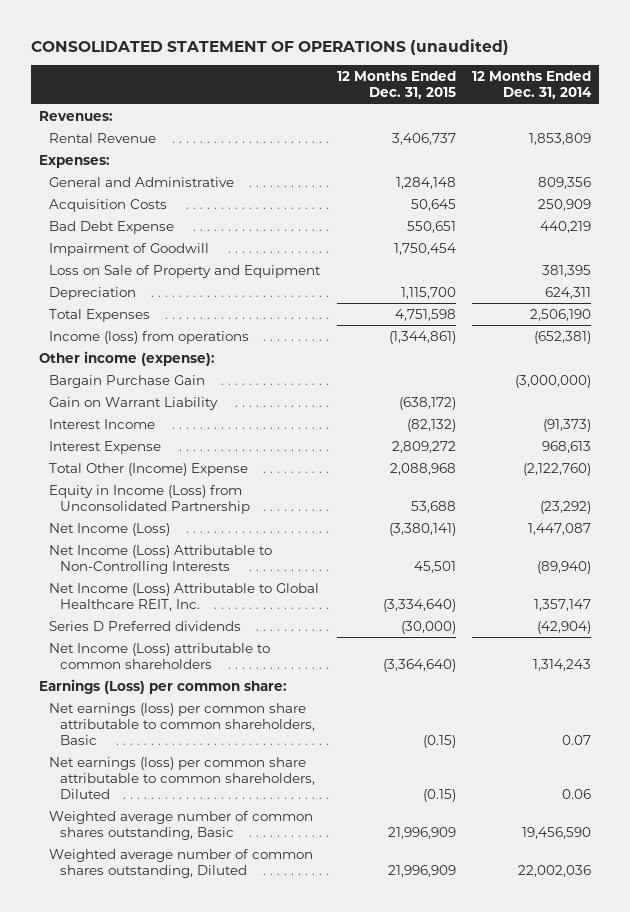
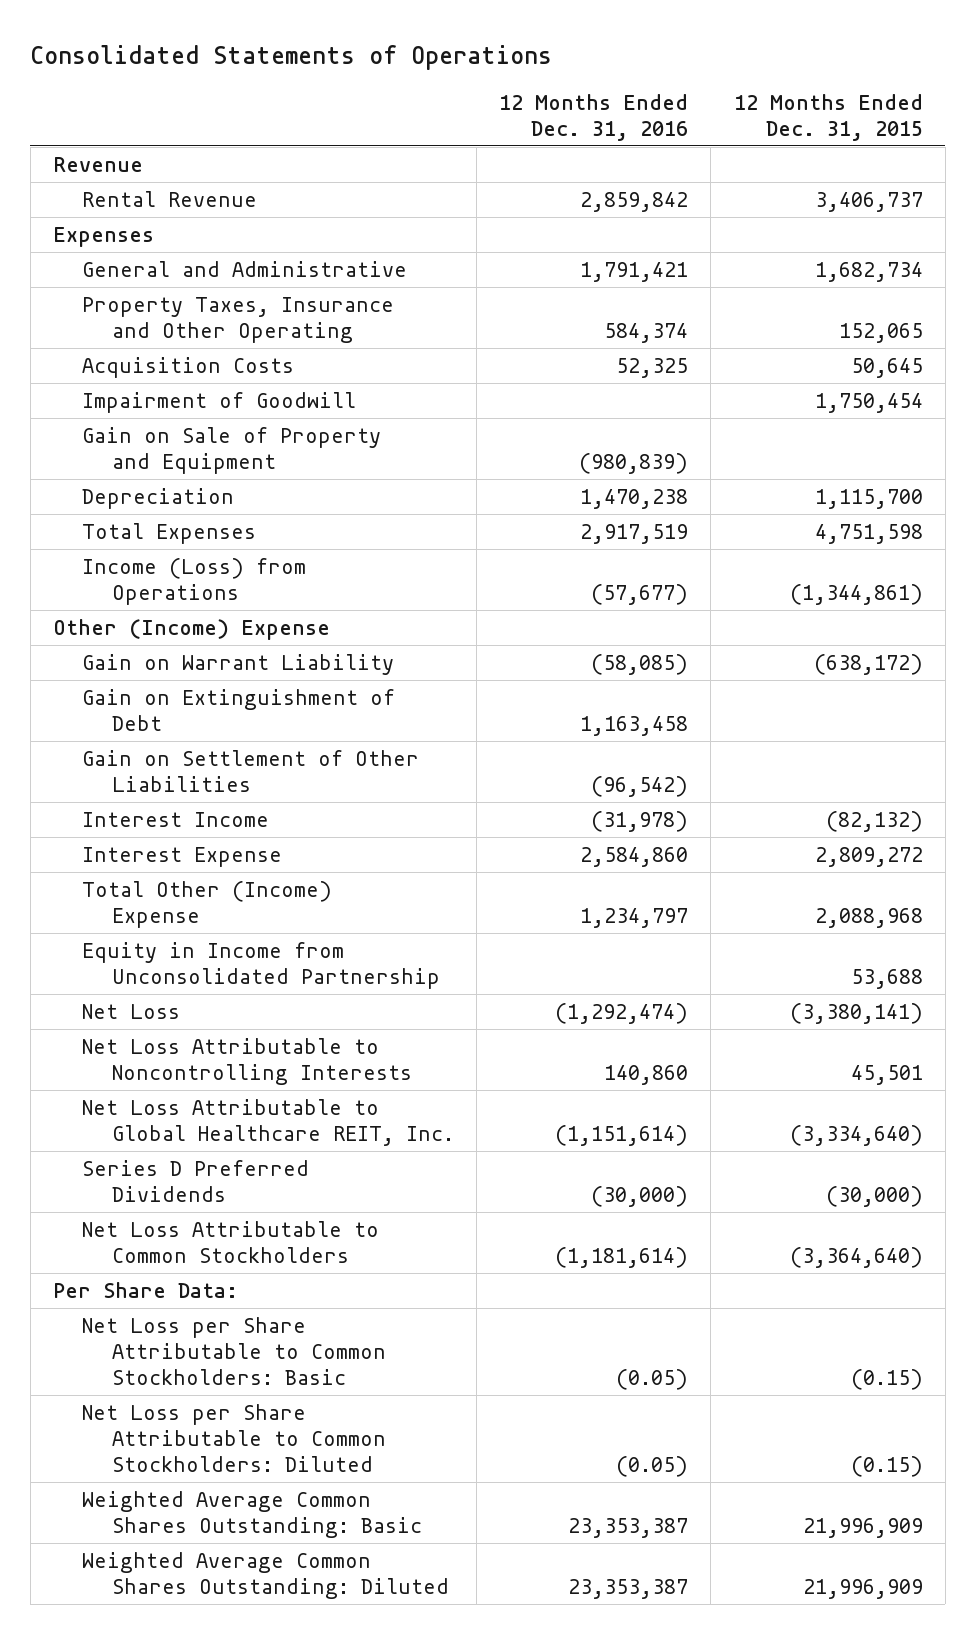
- CONSOLIDATED STATEMENT OF OPERATIONS (unaudited)
+ Consolidated Statements of Operations
- | 12 Months Ended Dec. 31, 2015 | 12 Months Ended Dec. 31, 2014
+ | 12 Months Ended Dec. 31, 2016 | 12 Months Ended Dec. 31, 2015
- Revenues:
+ Revenue
- Expenses:
- General and Administrative | 1,284,148 | 809,356
+ Expenses
+ General and Administrative | 1,791,421 | 1,682,734
+ Property Taxes, Insurance and Other Operating | 584,374 | 152,065
- Bad Debt Expense | 550,651 | 440,219
- Loss on Sale of Property and Equipment | | 381,395
+ Gain on Sale of Property and Equipment | (980,839) |
- Income (loss) from operations | (1,344,861) | (652,381)
- Other income (expense):
- Bargain Purchase Gain | | (3,000,000)
+ Income (Loss) from Operations | (57,677) | (1,344,861)
+ Other (Income) Expense
+ Gain on Extinguishment of Debt | 1,163,458 |
+ Gain on Settlement of Other Liabilities | (96,542) |
- Equity in Income (Loss) from Unconsolidated Partnership | 53,688 | (23,292)
- Net Income (Loss) | (3,380,141) | 1,447,087
- Net Income (Loss) Attributable to Non-Controlling Interests | 45,501 | (89,940)
- Net Income (Loss) Attributable to Global Healthcare REIT, Inc. | (3,334,640) | 1,357,147
- Series D Preferred dividends | (30,000) | (42,904)
- Net Income (Loss) attributable to common shareholders | (3,364,640) | 1,314,243
- Earnings (Loss) per common share:
- Net earnings (loss) per common share attributable to common shareholders, Basic | (0.15) | 0.07
- Net earnings (loss) per common share attributable to common shareholders, Diluted | (0.15) | 0.06
- Weighted average number of common shares outstanding, Basic | 21,996,909 | 19,456,590
- Weighted average number of common shares outstanding, Diluted | 21,996,909 | 22,002,036
+ Equity in Income from Unconsolidated Partnership | | 53,688
+ Net Loss | (1,292,474) | (3,380,141)
+ Net Loss Attributable to Noncontrolling Interests | 140,860 | 45,501
+ Net Loss Attributable to Global Healthcare REIT, Inc. | (1,151,614) | (3,334,640)
+ Series D Preferred Dividends | (30,000) | (30,000)
+ Net Loss Attributable to Common Stockholders | (1,181,614) | (3,364,640)
+ Per Share Data:
+ Net Loss per Share Attributable to Common Stockholders: Basic | (0.05) | (0.15)
+ Net Loss per Share Attributable to Common Stockholders: Diluted | (0.05) | (0.15)
+ Weighted Average Common Shares Outstanding: Basic | 23,353,387 | 21,996,909
+ Weighted Average Common Shares Outstanding: Diluted | 23,353,387 | 21,996,909

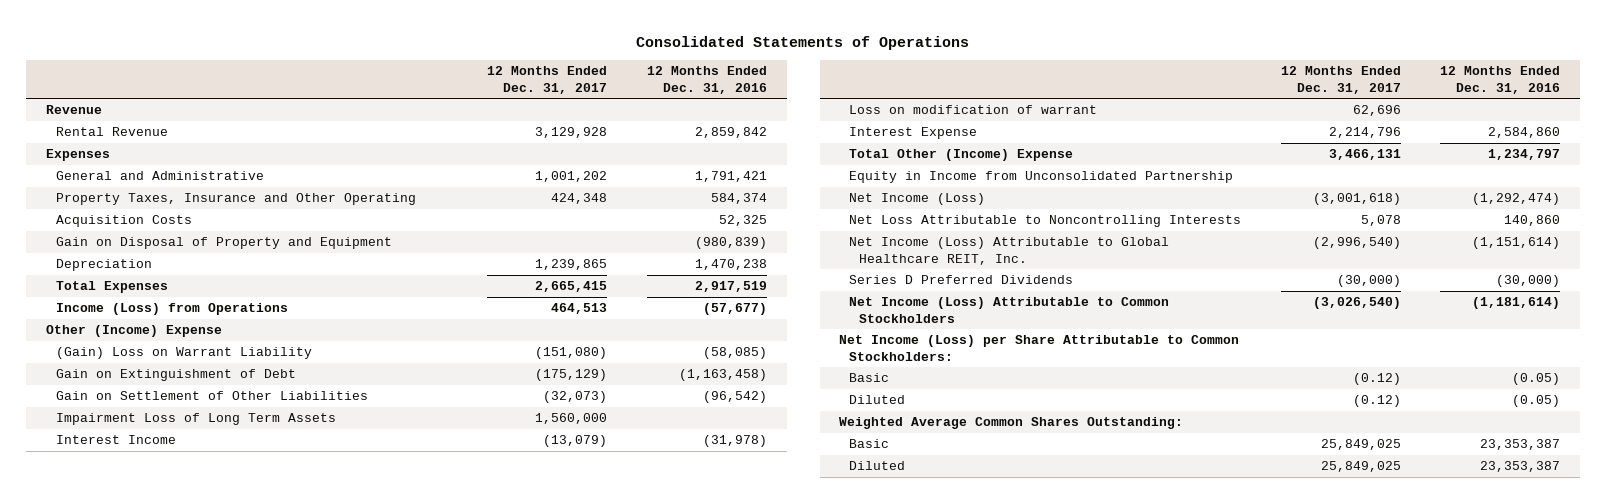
- | 12 Months Ended Dec. 31, 2016 | 12 Months Ended Dec. 31, 2015
+ | 12 Months Ended Dec. 31, 2017 | 12 Months Ended Dec. 31, 2016
- Impairment of Goodwill | | 1,750,454
- Gain on Sale of Property and Equipment | (980,839) |
+ Gain on Disposal of Property and Equipment | | (980,839)
- Gain on Warrant Liability | (58,085) | (638,172)
- Gain on Extinguishment of Debt | 1,163,458 |
+ (Gain) Loss on Warrant Liability | (151,080) | (58,085)
+ Gain on Extinguishment of Debt | (175,129) | (1,163,458)
+ Impairment Loss of Long Term Assets | 1,560,000 |
+ Loss on modification of warrant | 62,696 |
- Net Loss | (1,292,474) | (3,380,141)
+ Net Income (Loss) | (3,001,618) | (1,292,474)
- Net Loss Attributable to Global Healthcare REIT, Inc. | (1,151,614) | (3,334,640)
+ Net Income (Loss) Attributable to Global Healthcare REIT, Inc. | (2,996,540) | (1,151,614)
- Net Loss Attributable to Common Stockholders | (1,181,614) | (3,364,640)
- Per Share Data:
- Net Loss per Share Attributable to Common Stockholders: Basic | (0.05) | (0.15)
- Net Loss per Share Attributable to Common Stockholders: Diluted | (0.05) | (0.15)
- Weighted Average Common Shares Outstanding: Basic | 23,353,387 | 21,996,909
- Weighted Average Common Shares Outstanding: Diluted | 23,353,387 | 21,996,909
+ Net Income (Loss) Attributable to Common Stockholders | (3,026,540) | (1,181,614)
+ Net Income (Loss) per Share Attributable to Common Stockholders:
+ Basic | (0.12) | (0.05)
+ Diluted | (0.12) | (0.05)
+ Weighted Average Common Shares Outstanding:
+ Basic | 25,849,025 | 23,353,387
+ Diluted | 25,849,025 | 23,353,387

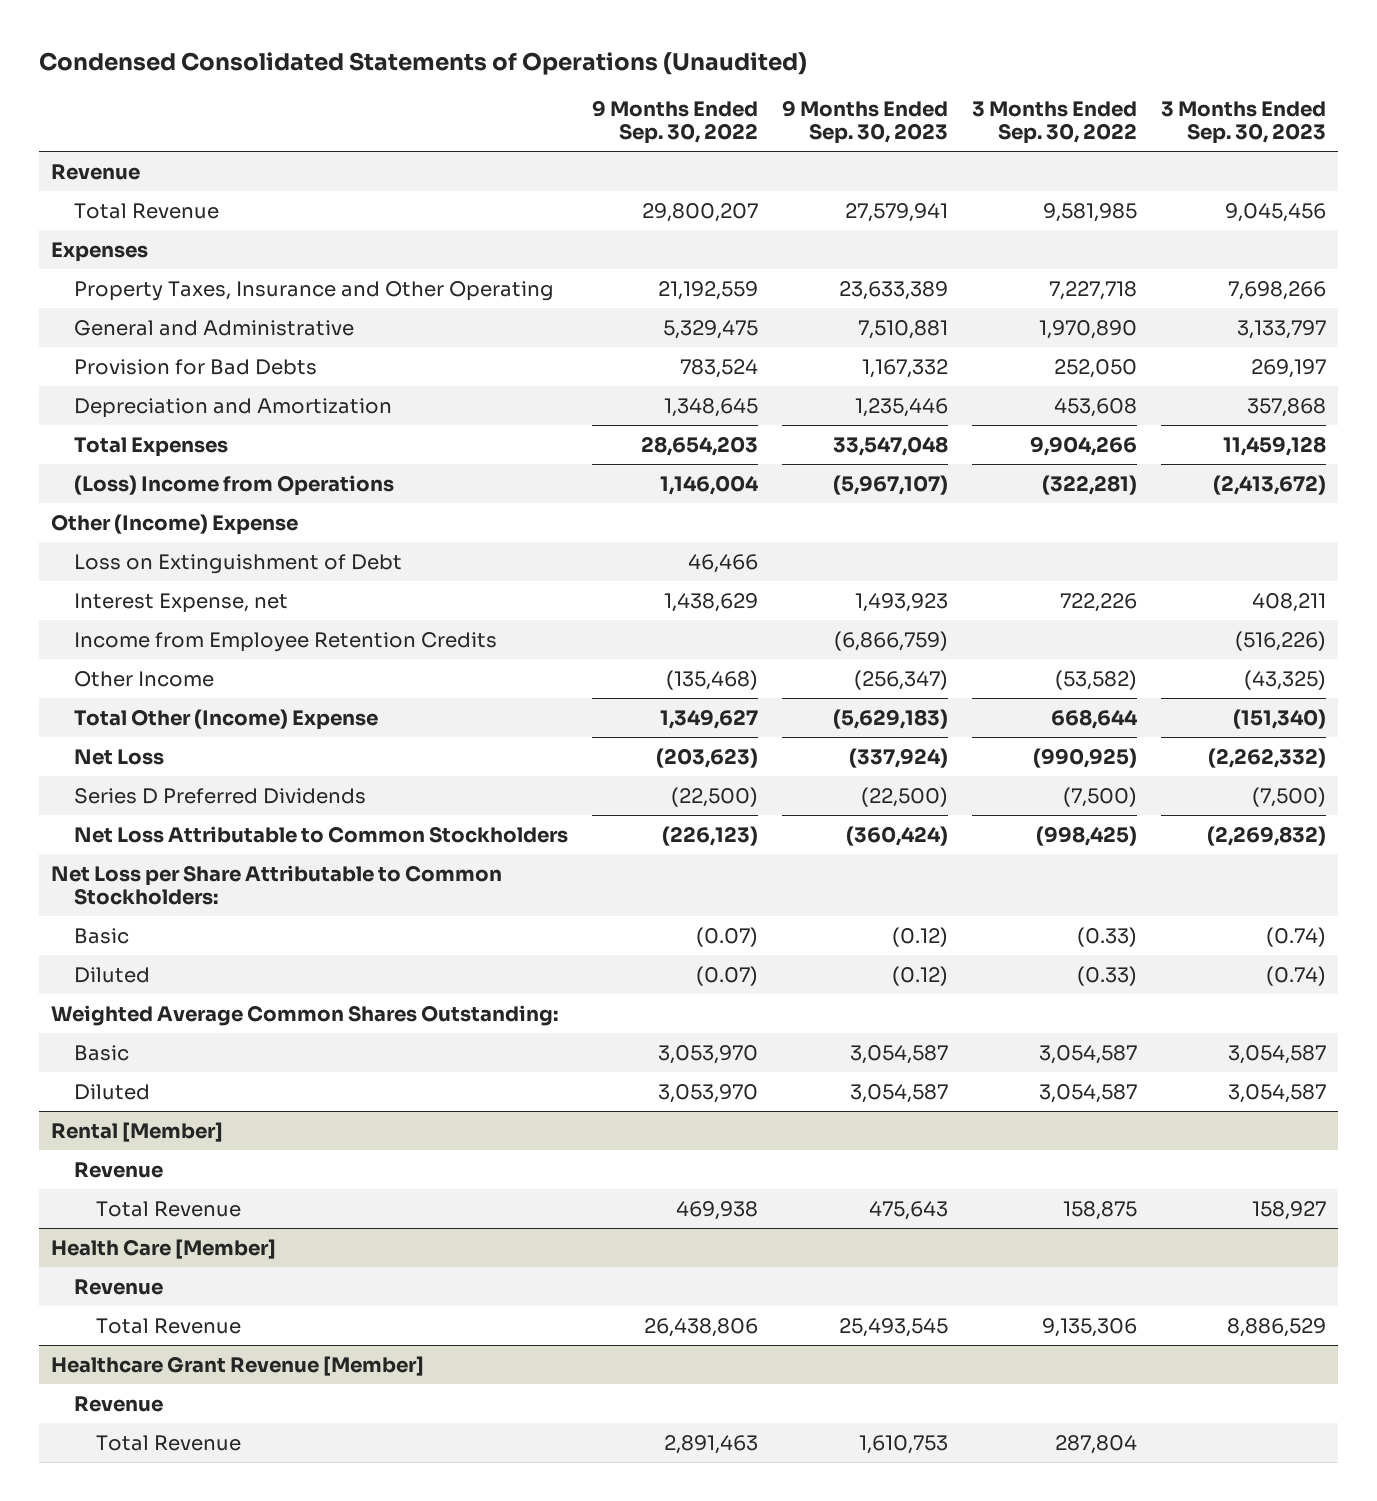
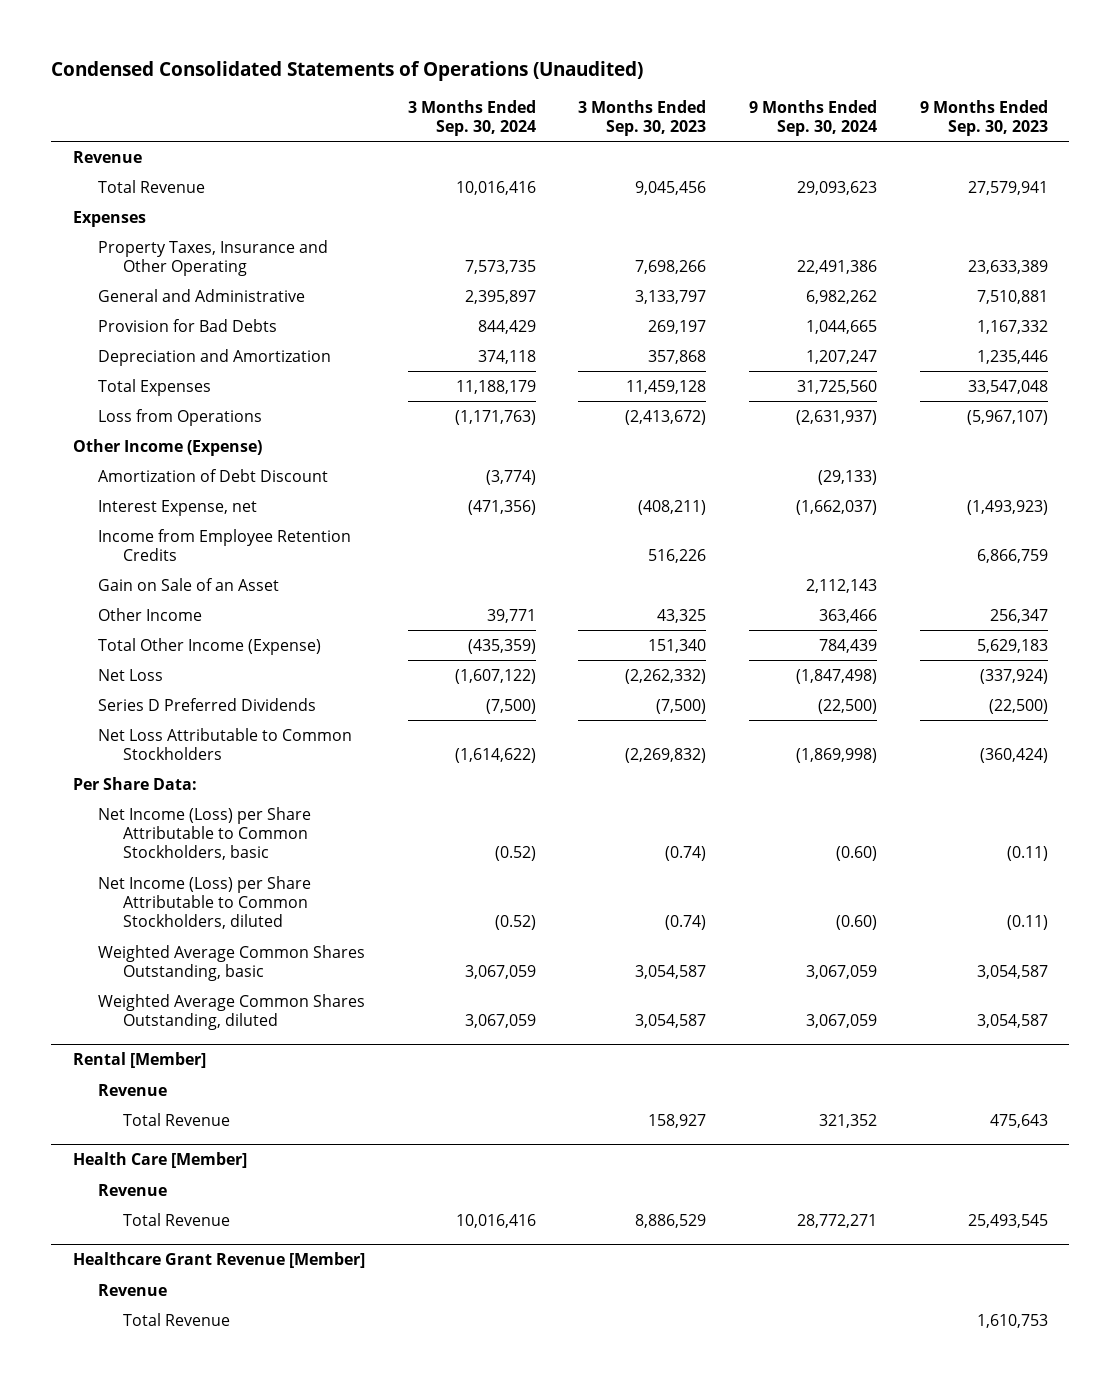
- | 9 Months Ended Sep. 30, 2022 | 9 Months Ended Sep. 30, 2023 | 3 Months Ended Sep. 30, 2022 | 3 Months Ended Sep. 30, 2023
+ | 3 Months Ended Sep. 30, 2024 | 3 Months Ended Sep. 30, 2023 | 9 Months Ended Sep. 30, 2024 | 9 Months Ended Sep. 30, 2023
- (Loss) Income from Operations | 1,146,004 | (5,967,107) | (322,281) | (2,413,672)
- Other (Income) Expense
- Loss on Extinguishment of Debt | 46,466 | | |
- Interest Expense, net | 1,438,629 | 1,493,923 | 722,226 | 408,211
- Income from Employee Retention Credits | | (6,866,759) | | (516,226)
- Other Income | (135,468) | (256,347) | (53,582) | (43,325)
- Total Other (Income) Expense | 1,349,627 | (5,629,183) | 668,644 | (151,340)
+ Loss from Operations | (1,171,763) | (2,413,672) | (2,631,937) | (5,967,107)
+ Other Income (Expense)
+ Amortization of Debt Discount | (3,774) | | (29,133) |
+ Interest Expense, net | (471,356) | (408,211) | (1,662,037) | (1,493,923)
+ Income from Employee Retention Credits | | 516,226 | | 6,866,759
+ Gain on Sale of an Asset | | | 2,112,143 |
+ Other Income | 39,771 | 43,325 | 363,466 | 256,347
+ Total Other Income (Expense) | (435,359) | 151,340 | 784,439 | 5,629,183
- Net Loss per Share Attributable to Common Stockholders:
- Basic | (0.07) | (0.12) | (0.33) | (0.74)
- Diluted | (0.07) | (0.12) | (0.33) | (0.74)
- Weighted Average Common Shares Outstanding:
- Basic | 3,053,970 | 3,054,587 | 3,054,587 | 3,054,587
- Diluted | 3,053,970 | 3,054,587 | 3,054,587 | 3,054,587
+ Per Share Data:
+ Net Income (Loss) per Share Attributable to Common Stockholders, basic | (0.52) | (0.74) | (0.60) | (0.11)
+ Net Income (Loss) per Share Attributable to Common Stockholders, diluted | (0.52) | (0.74) | (0.60) | (0.11)
+ Weighted Average Common Shares Outstanding, basic | 3,067,059 | 3,054,587 | 3,067,059 | 3,054,587
+ Weighted Average Common Shares Outstanding, diluted | 3,067,059 | 3,054,587 | 3,067,059 | 3,054,587

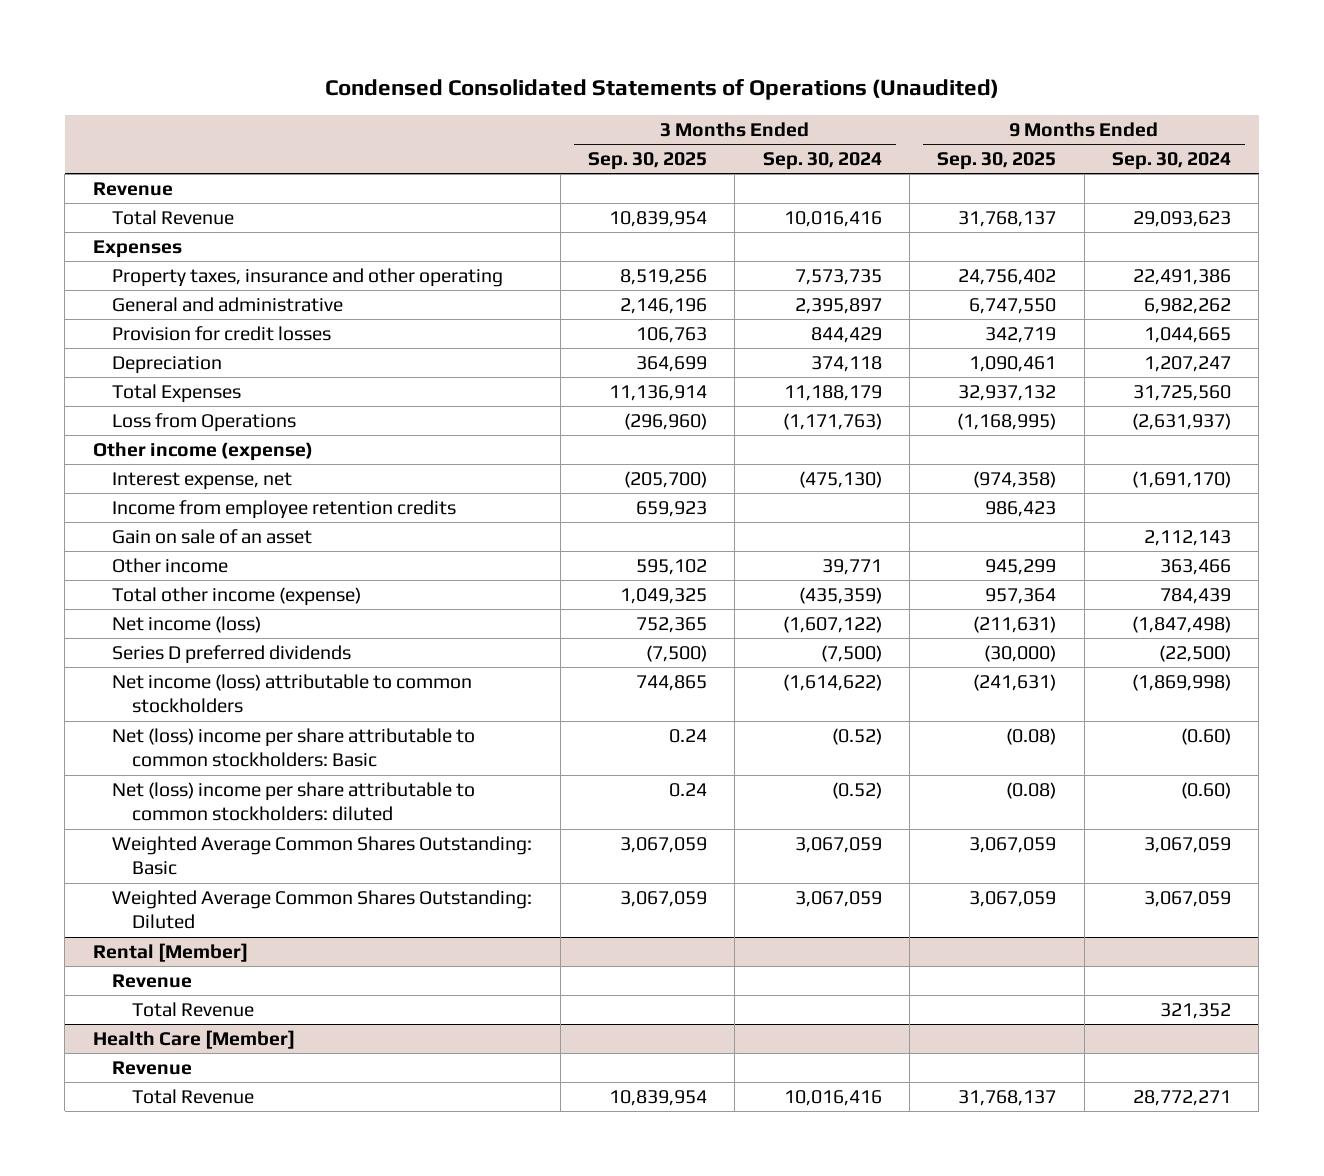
- | 3 Months Ended Sep. 30, 2024 | 3 Months Ended Sep. 30, 2023 | 9 Months Ended Sep. 30, 2024 | 9 Months Ended Sep. 30, 2023
+ | 3 Months Ended Sep. 30, 2025 | 3 Months Ended Sep. 30, 2024 | 9 Months Ended Sep. 30, 2025 | 9 Months Ended Sep. 30, 2024
- Property Taxes, Insurance and Other Operating | 7,573,735 | 7,698,266 | 22,491,386 | 23,633,389
- General and Administrative | 2,395,897 | 3,133,797 | 6,982,262 | 7,510,881
- Provision for Bad Debts | 844,429 | 269,197 | 1,044,665 | 1,167,332
- Depreciation and Amortization | 374,118 | 357,868 | 1,207,247 | 1,235,446
+ Property taxes, insurance and other operating | 8,519,256 | 7,573,735 | 24,756,402 | 22,491,386
+ General and administrative | 2,146,196 | 2,395,897 | 6,747,550 | 6,982,262
+ Provision for credit losses | 106,763 | 844,429 | 342,719 | 1,044,665
+ Depreciation | 364,699 | 374,118 | 1,090,461 | 1,207,247
- Other Income (Expense)
- Amortization of Debt Discount | (3,774) | | (29,133) |
- Interest Expense, net | (471,356) | (408,211) | (1,662,037) | (1,493,923)
- Income from Employee Retention Credits | | 516,226 | | 6,866,759
- Gain on Sale of an Asset | | | 2,112,143 |
- Other Income | 39,771 | 43,325 | 363,466 | 256,347
- Total Other Income (Expense) | (435,359) | 151,340 | 784,439 | 5,629,183
- Net Loss | (1,607,122) | (2,262,332) | (1,847,498) | (337,924)
- Series D Preferred Dividends | (7,500) | (7,500) | (22,500) | (22,500)
- Net Loss Attributable to Common Stockholders | (1,614,622) | (2,269,832) | (1,869,998) | (360,424)
- Per Share Data:
- Net Income (Loss) per Share Attributable to Common Stockholders, basic | (0.52) | (0.74) | (0.60) | (0.11)
- Net Income (Loss) per Share Attributable to Common Stockholders, diluted | (0.52) | (0.74) | (0.60) | (0.11)
- Weighted Average Common Shares Outstanding, basic | 3,067,059 | 3,054,587 | 3,067,059 | 3,054,587
- Weighted Average Common Shares Outstanding, diluted | 3,067,059 | 3,054,587 | 3,067,059 | 3,054,587
+ Other income (expense)
+ Interest expense, net | (205,700) | (475,130) | (974,358) | (1,691,170)
+ Income from employee retention credits | 659,923 | | 986,423 |
+ Gain on sale of an asset | | | | 2,112,143
+ Other income | 595,102 | 39,771 | 945,299 | 363,466
+ Total other income (expense) | 1,049,325 | (435,359) | 957,364 | 784,439
+ Net income (loss) | 752,365 | (1,607,122) | (211,631) | (1,847,498)
+ Series D preferred dividends | (7,500) | (7,500) | (30,000) | (22,500)
+ Net income (loss) attributable to common stockholders | 744,865 | (1,614,622) | (241,631) | (1,869,998)
+ Net (loss) income per share attributable to common stockholders: Basic | 0.24 | (0.52) | (0.08) | (0.60)
+ Net (loss) income per share attributable to common stockholders: diluted | 0.24 | (0.52) | (0.08) | (0.60)
+ Weighted Average Common Shares Outstanding: Basic | 3,067,059 | 3,067,059 | 3,067,059 | 3,067,059
+ Weighted Average Common Shares Outstanding: Diluted | 3,067,059 | 3,067,059 | 3,067,059 | 3,067,059
- Healthcare Grant Revenue [Member]
- Revenue
- Total Revenue | | | | 1,610,753

